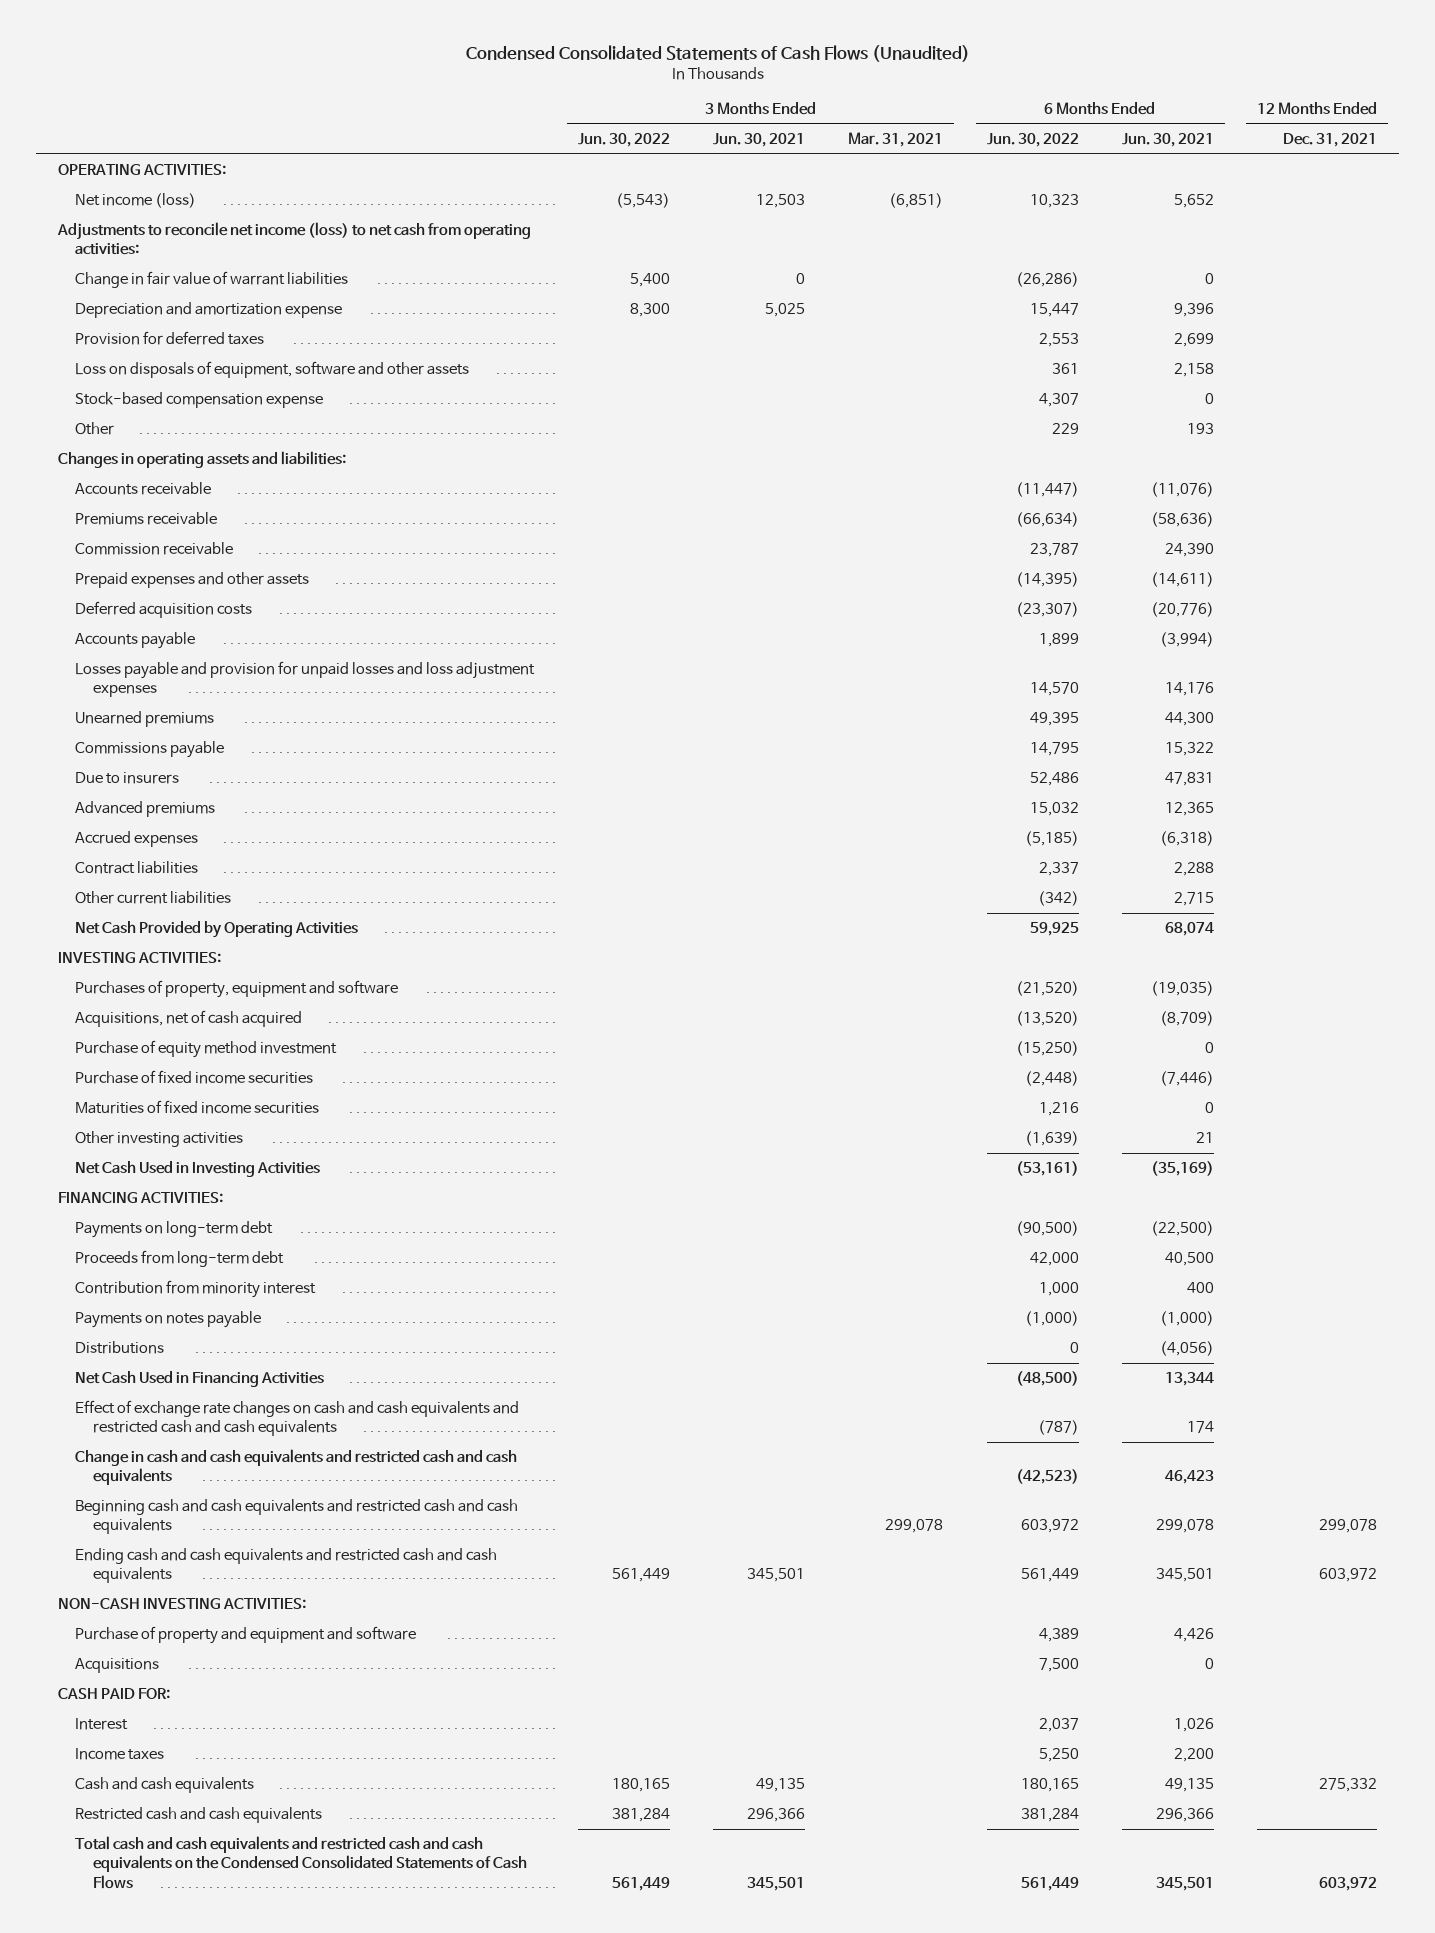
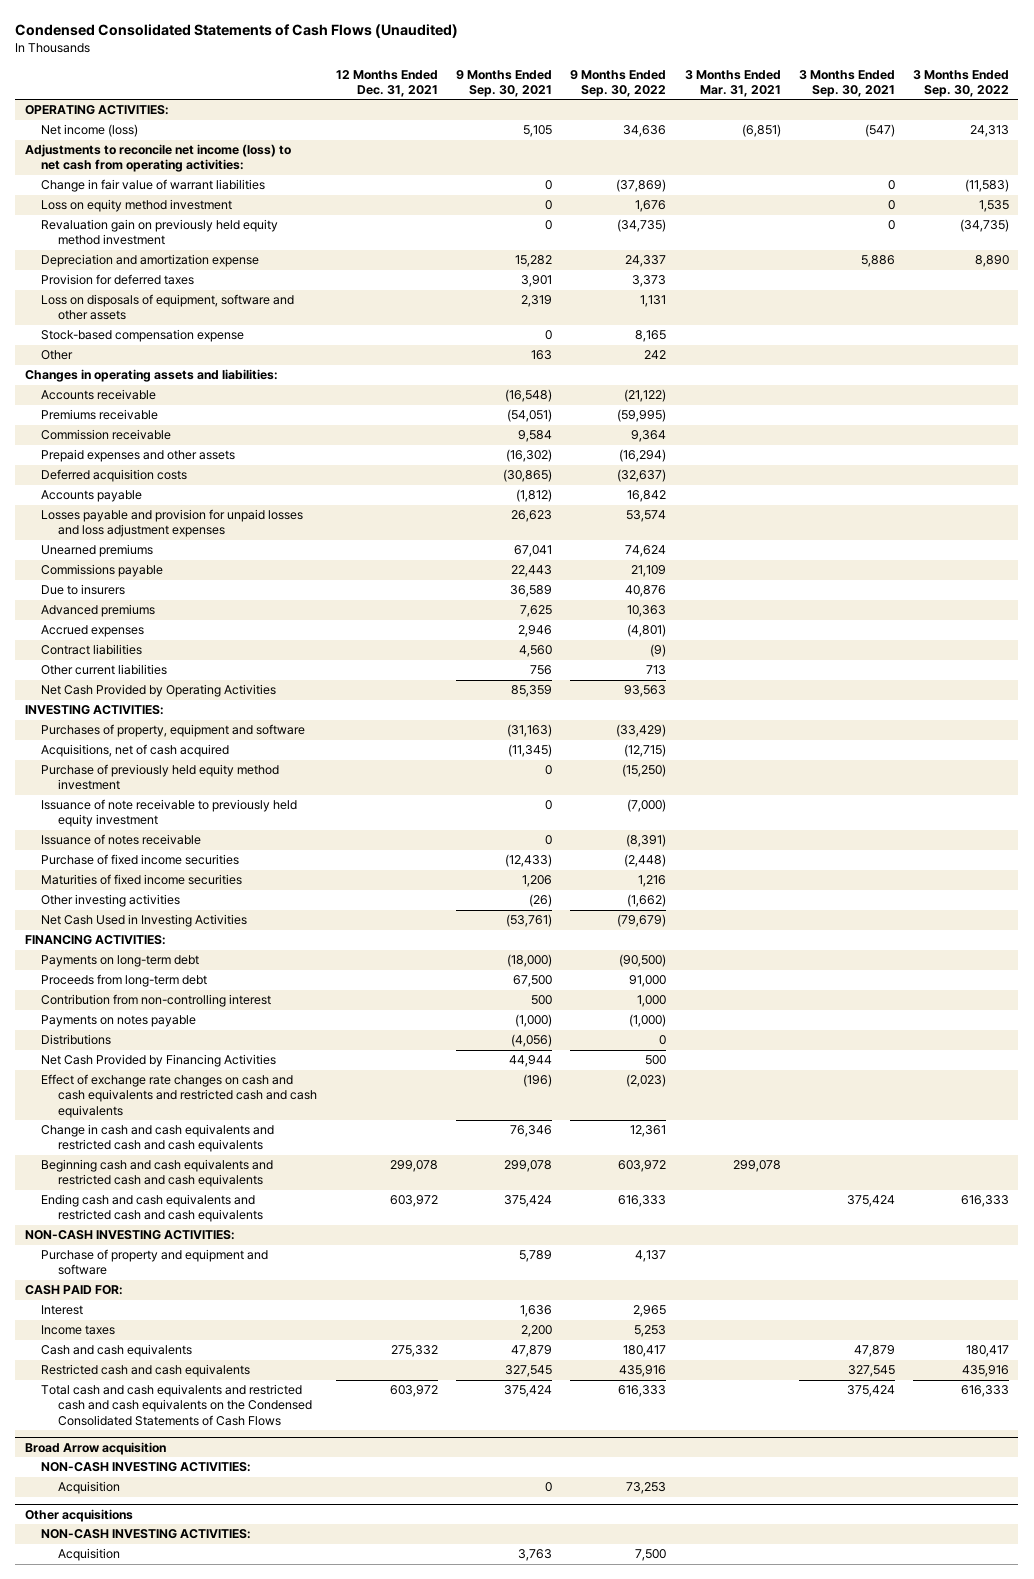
- | 3 Months Ended Jun. 30, 2022 | 3 Months Ended Jun. 30, 2021 | 3 Months Ended Mar. 31, 2021 | 6 Months Ended Jun. 30, 2022 | 6 Months Ended Jun. 30, 2021 | 12 Months Ended Dec. 31, 2021
+ | 12 Months Ended Dec. 31, 2021 | 9 Months Ended Sep. 30, 2021 | 9 Months Ended Sep. 30, 2022 | 3 Months Ended Mar. 31, 2021 | 3 Months Ended Sep. 30, 2021 | 3 Months Ended Sep. 30, 2022
+ Loss on equity method investment | | 0 | 1,676 | | 0 | 1,535
+ Revaluation gain on previously held equity method investment | | 0 | (34,735) | | 0 | (34,735)
- Purchase of equity method investment | | | | (15,250) | 0 |
+ Purchase of previously held equity method investment | | 0 | (15,250) | | |
+ Issuance of note receivable to previously held equity investment | | 0 | (7,000) | | |
+ Issuance of notes receivable | | 0 | (8,391) | | |
- Contribution from minority interest | | | | 1,000 | 400 |
+ Contribution from non-controlling interest | | 500 | 1,000 | | |
- Net Cash Used in Financing Activities | | | | (48,500) | 13,344 |
+ Net Cash Provided by Financing Activities | | 44,944 | 500 | | |
- Acquisitions | | | | 7,500 | 0 |
+ Broad Arrow acquisition
+ NON-CASH INVESTING ACTIVITIES:
+ Acquisition | | 0 | 73,253 | | |
+ Other acquisitions
+ NON-CASH INVESTING ACTIVITIES:
+ Acquisition | | 3,763 | 7,500 | | |

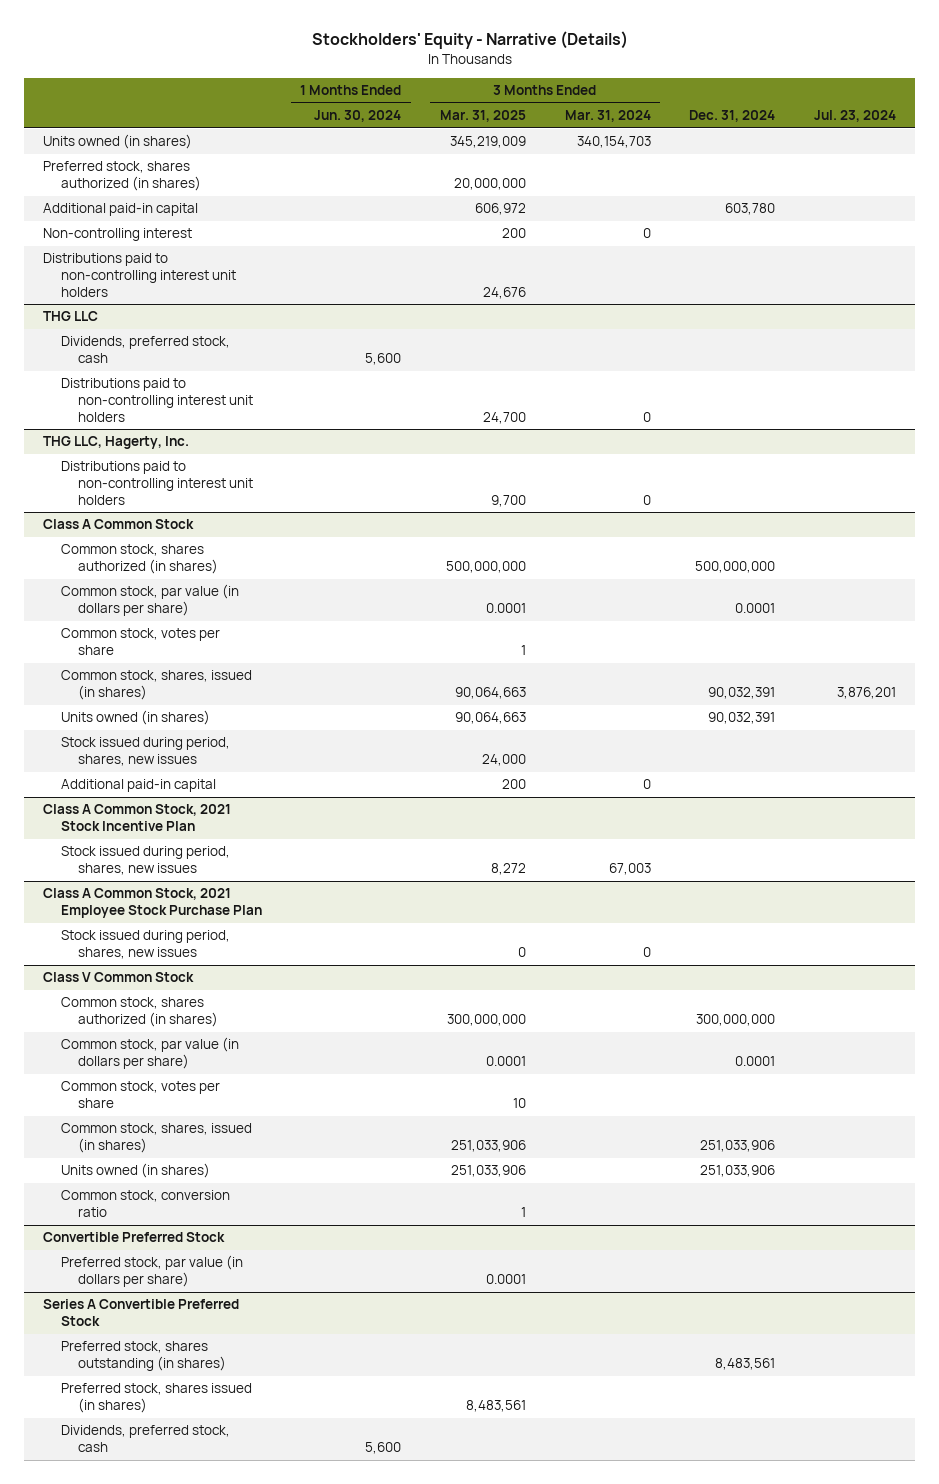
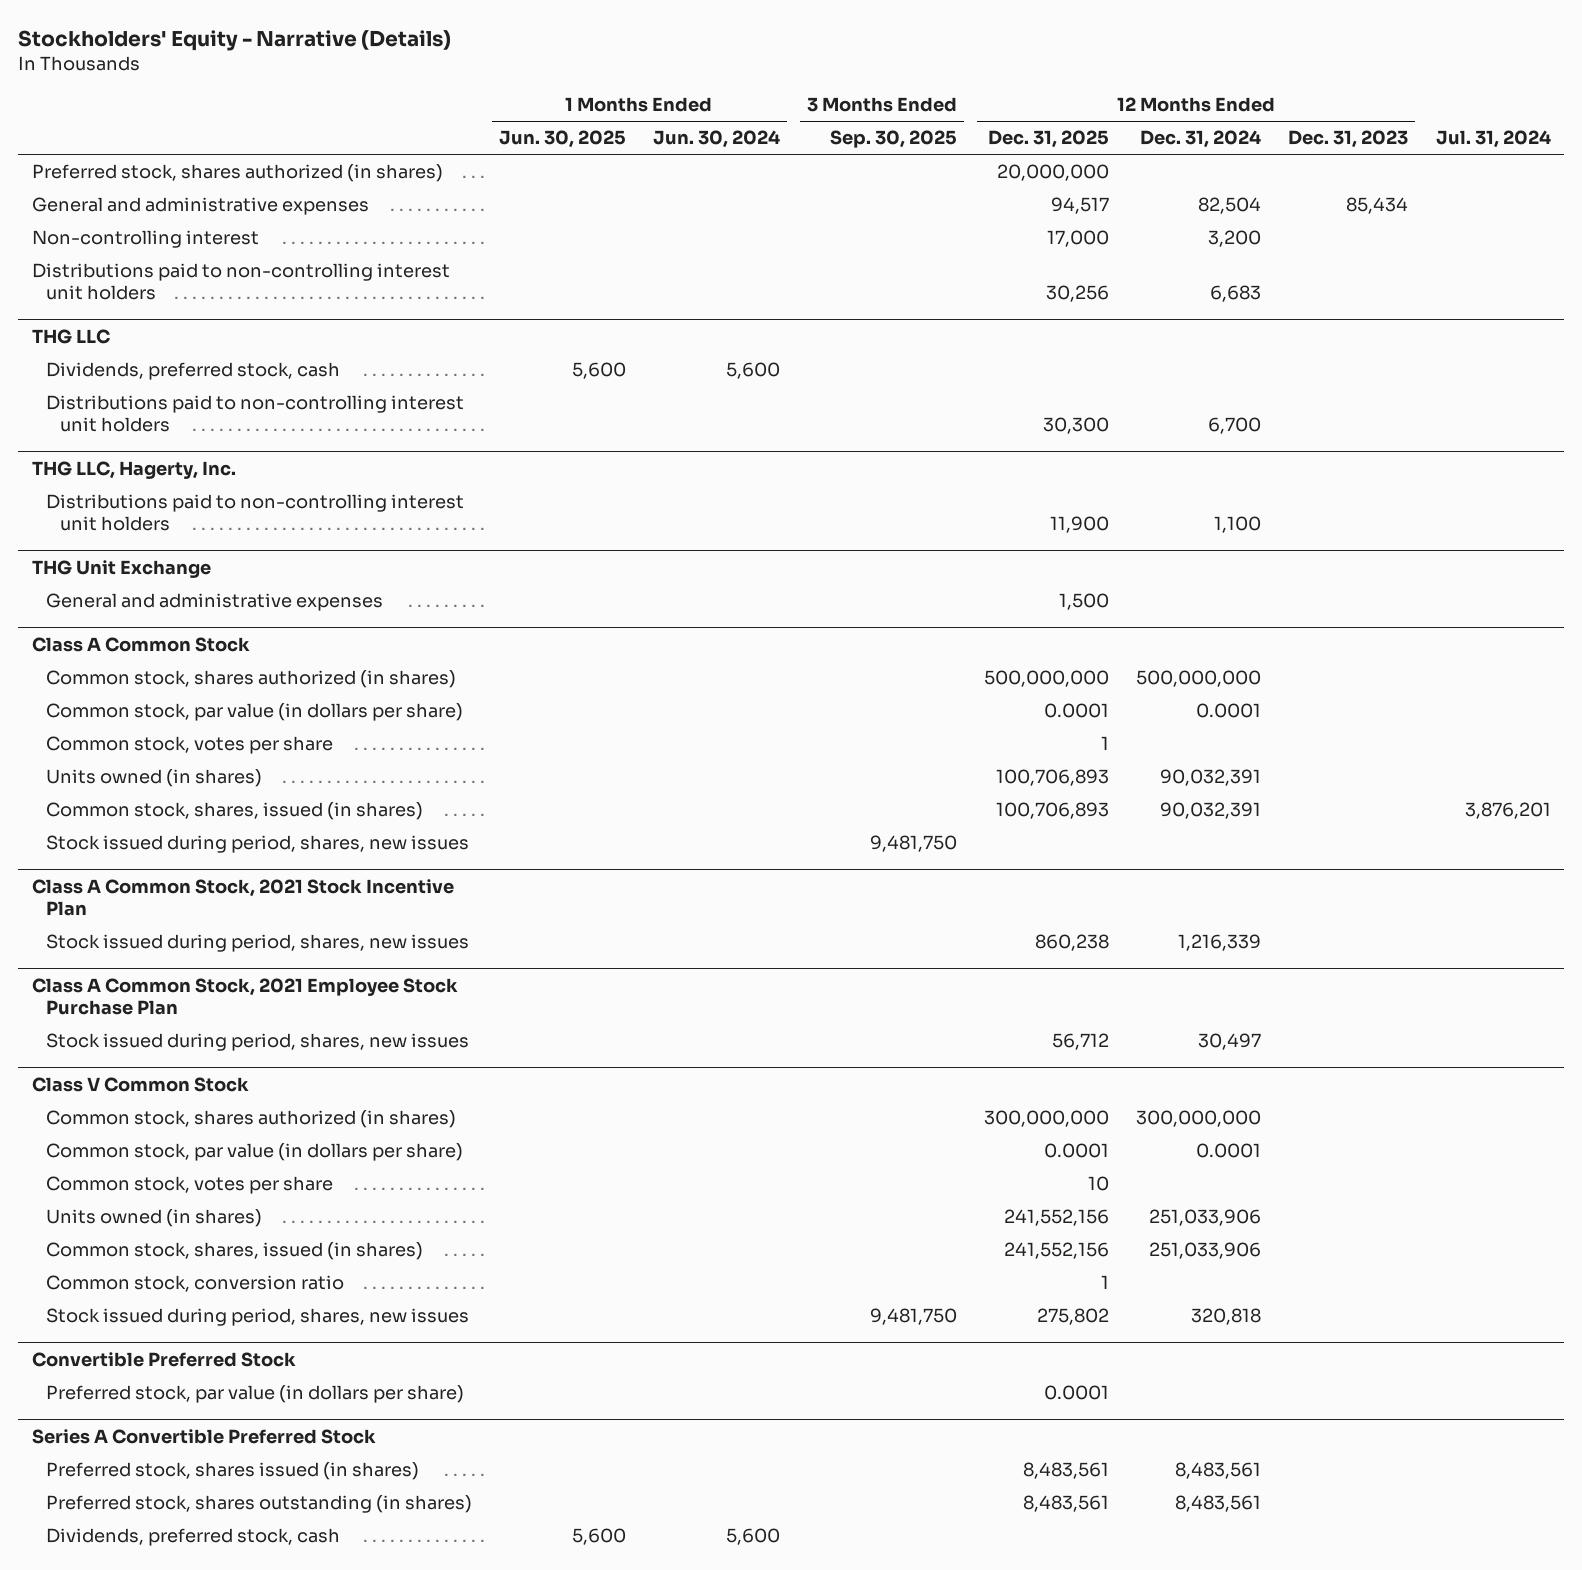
- | 1 Months Ended Jun. 30, 2024 | 3 Months Ended Mar. 31, 2025 | 3 Months Ended Mar. 31, 2024 | Dec. 31, 2024 | Jul. 23, 2024
+ | 1 Months Ended Jun. 30, 2025 | 1 Months Ended Jun. 30, 2024 | 3 Months Ended Sep. 30, 2025 | 12 Months Ended Dec. 31, 2025 | 12 Months Ended Dec. 31, 2024 | 12 Months Ended Dec. 31, 2023 | Jul. 31, 2024
- Units owned (in shares) | | 345,219,009 | 340,154,703 | |
- Additional paid-in capital | | 606,972 | | 603,780 |
+ General and administrative expenses | | | | 94,517 | 82,504 | 85,434 |
+ THG Unit Exchange
+ General and administrative expenses | | | | 1,500 | | |
@ Class A Common Stock
moved down: Common stock, shares, issued (in shares) | | | | 100,706,893 | 90,032,391 | | 3,876,201
- Additional paid-in capital | | 200 | 0 | |
@ Class V Common Stock
moved down: Common stock, shares, issued (in shares) | | | | 241,552,156 | 251,033,906 | |
+ Stock issued during period, shares, new issues | | | 9,481,750 | 275,802 | 320,818 | |
@ Series A Convertible Preferred Stock
moved down: Preferred stock, shares outstanding (in shares) | | | | 8,483,561 | 8,483,561 | |

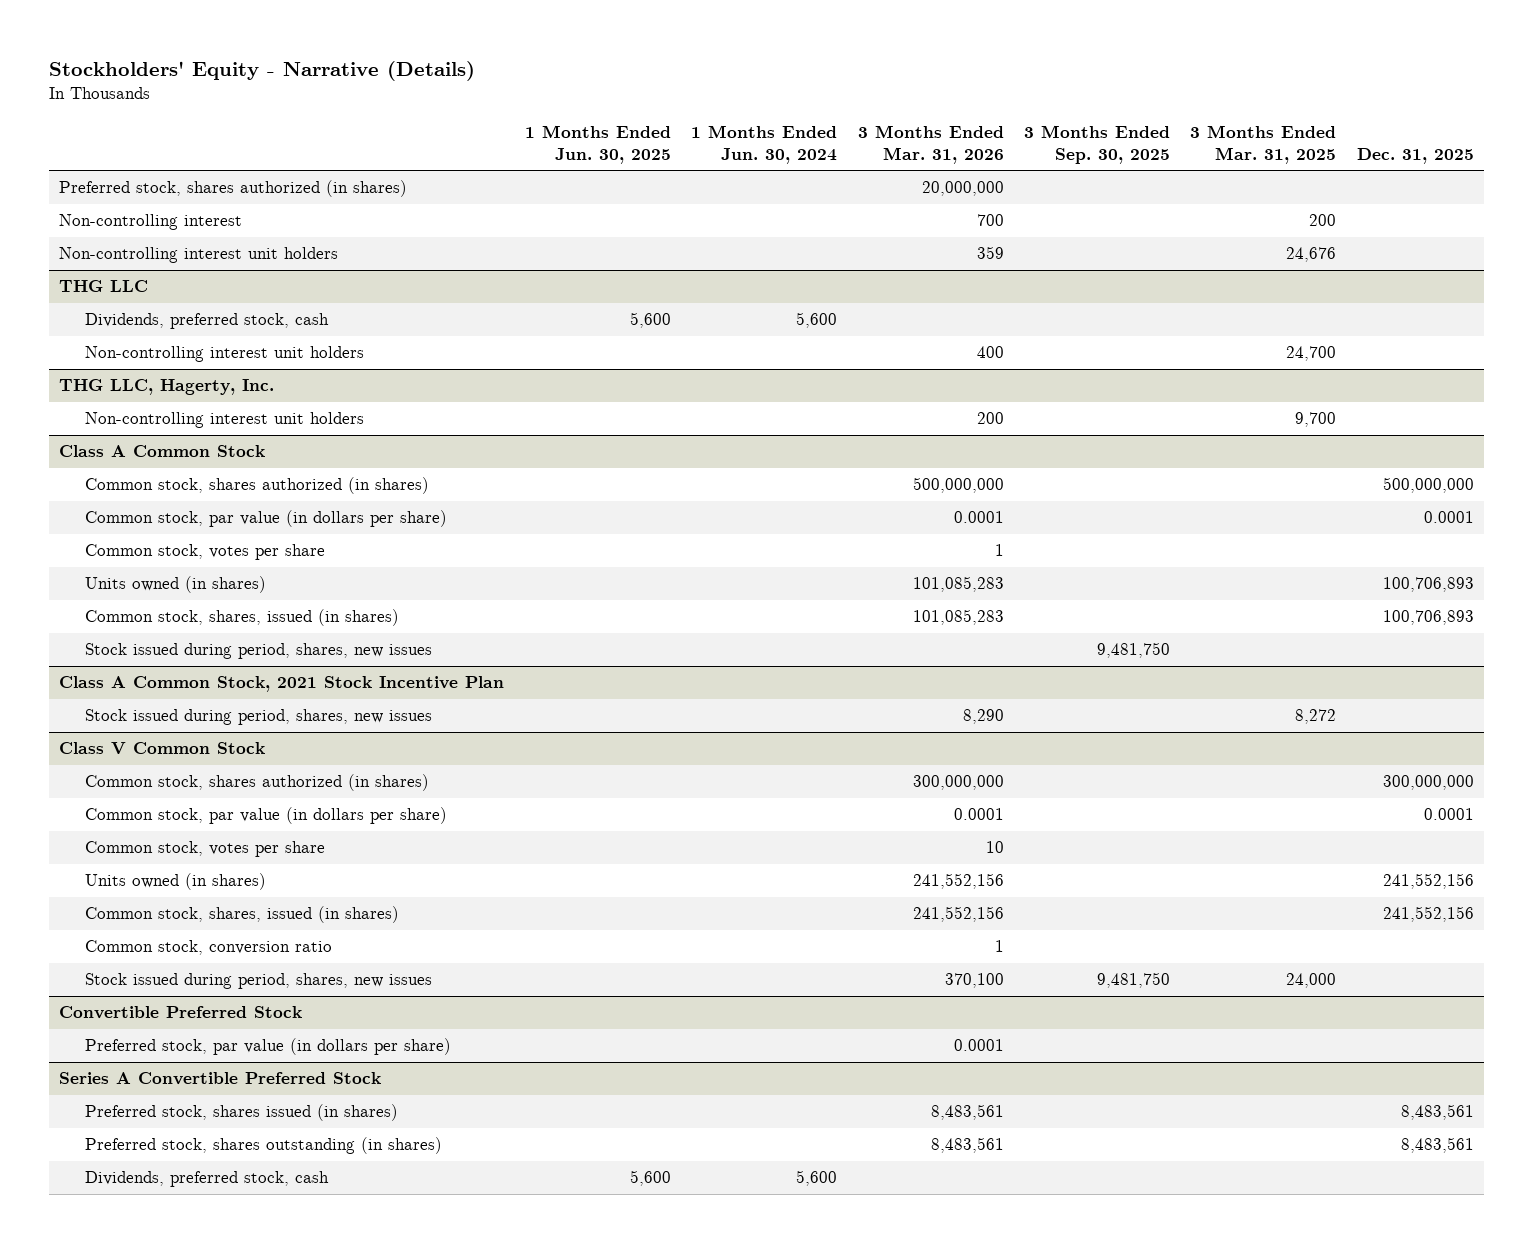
- | 1 Months Ended Jun. 30, 2025 | 1 Months Ended Jun. 30, 2024 | 3 Months Ended Sep. 30, 2025 | 12 Months Ended Dec. 31, 2025 | 12 Months Ended Dec. 31, 2024 | 12 Months Ended Dec. 31, 2023 | Jul. 31, 2024
+ | 1 Months Ended Jun. 30, 2025 | 1 Months Ended Jun. 30, 2024 | 3 Months Ended Mar. 31, 2026 | 3 Months Ended Sep. 30, 2025 | 3 Months Ended Mar. 31, 2025 | Dec. 31, 2025
- General and administrative expenses | | | | 94,517 | 82,504 | 85,434 |
- Distributions paid to non-controlling interest unit holders | | | | 30,256 | 6,683 | |
+ Non-controlling interest unit holders | | | 359 | | 24,676 |
@ THG LLC
- Distributions paid to non-controlling interest unit holders | | | | 30,300 | 6,700 | |
+ Non-controlling interest unit holders | | | 400 | | 24,700 |
@ THG LLC, Hagerty, Inc.
- Distributions paid to non-controlling interest unit holders | | | | 11,900 | 1,100 | |
- THG Unit Exchange
- General and administrative expenses | | | | 1,500 | | |
@ THG LLC, Hagerty, Inc.
+ Non-controlling interest unit holders | | | 200 | | 9,700 |
- Class A Common Stock, 2021 Employee Stock Purchase Plan
- Stock issued during period, shares, new issues | | | | 56,712 | 30,497 | |

